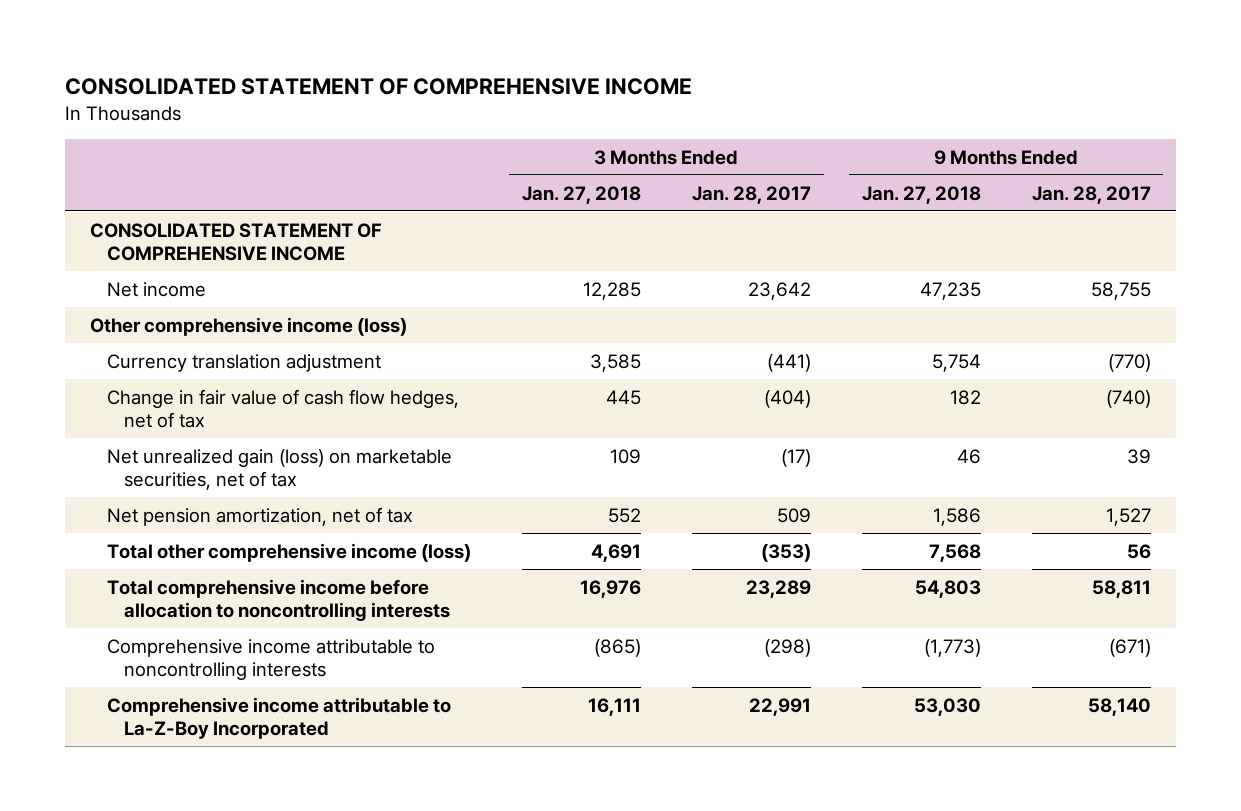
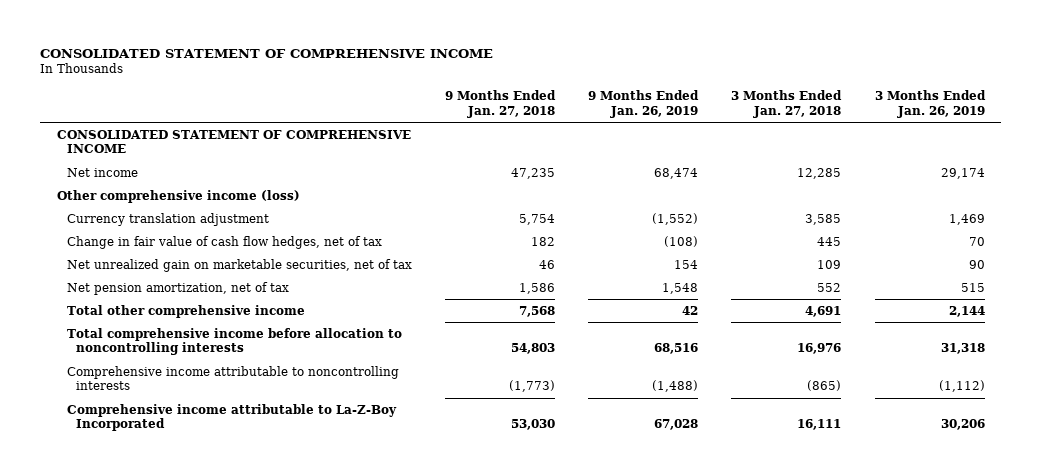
- | 3 Months Ended Jan. 27, 2018 | 3 Months Ended Jan. 28, 2017 | 9 Months Ended Jan. 27, 2018 | 9 Months Ended Jan. 28, 2017
+ | 9 Months Ended Jan. 27, 2018 | 9 Months Ended Jan. 26, 2019 | 3 Months Ended Jan. 27, 2018 | 3 Months Ended Jan. 26, 2019
- Net unrealized gain (loss) on marketable securities, net of tax | 109 | (17) | 46 | 39
+ Net unrealized gain on marketable securities, net of tax | 46 | 154 | 109 | 90
- Total other comprehensive income (loss) | 4,691 | (353) | 7,568 | 56
+ Total other comprehensive income | 7,568 | 42 | 4,691 | 2,144

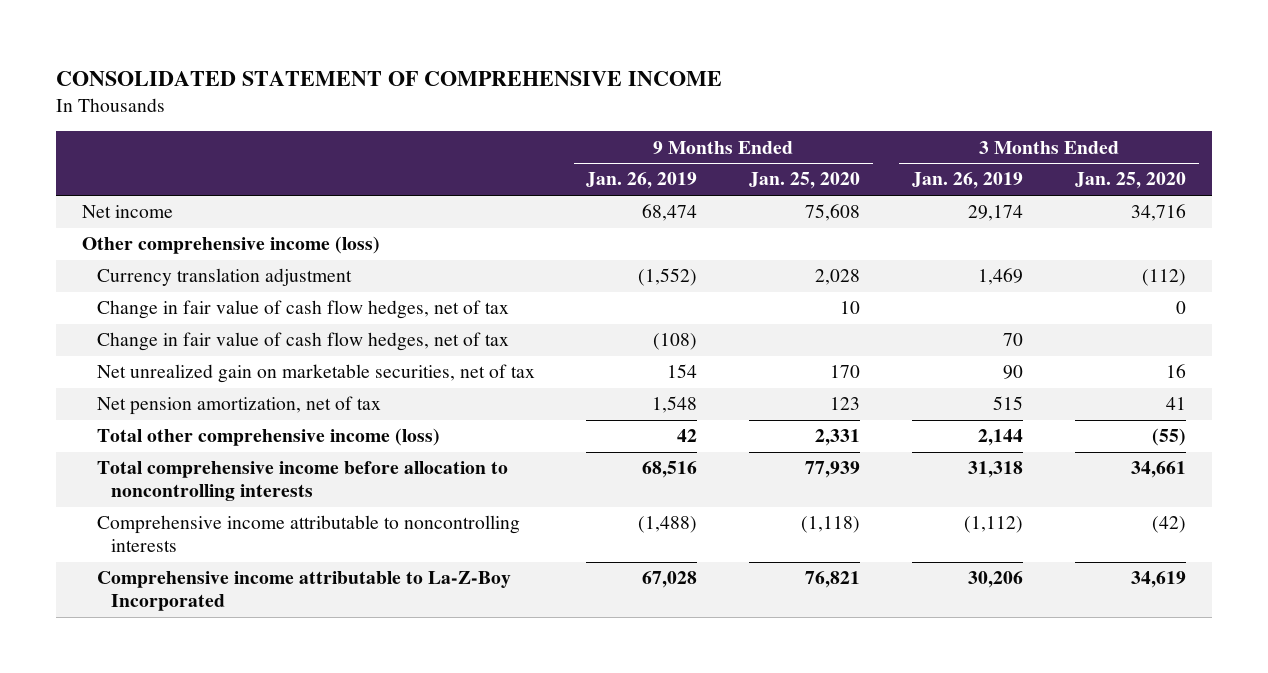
- | 9 Months Ended Jan. 27, 2018 | 9 Months Ended Jan. 26, 2019 | 3 Months Ended Jan. 27, 2018 | 3 Months Ended Jan. 26, 2019
+ | 9 Months Ended Jan. 26, 2019 | 9 Months Ended Jan. 25, 2020 | 3 Months Ended Jan. 26, 2019 | 3 Months Ended Jan. 25, 2020
- CONSOLIDATED STATEMENT OF COMPREHENSIVE INCOME
+ Change in fair value of cash flow hedges, net of tax | | 10 | | 0
- Total other comprehensive income | 7,568 | 42 | 4,691 | 2,144
+ Total other comprehensive income (loss) | 42 | 2,331 | 2,144 | (55)

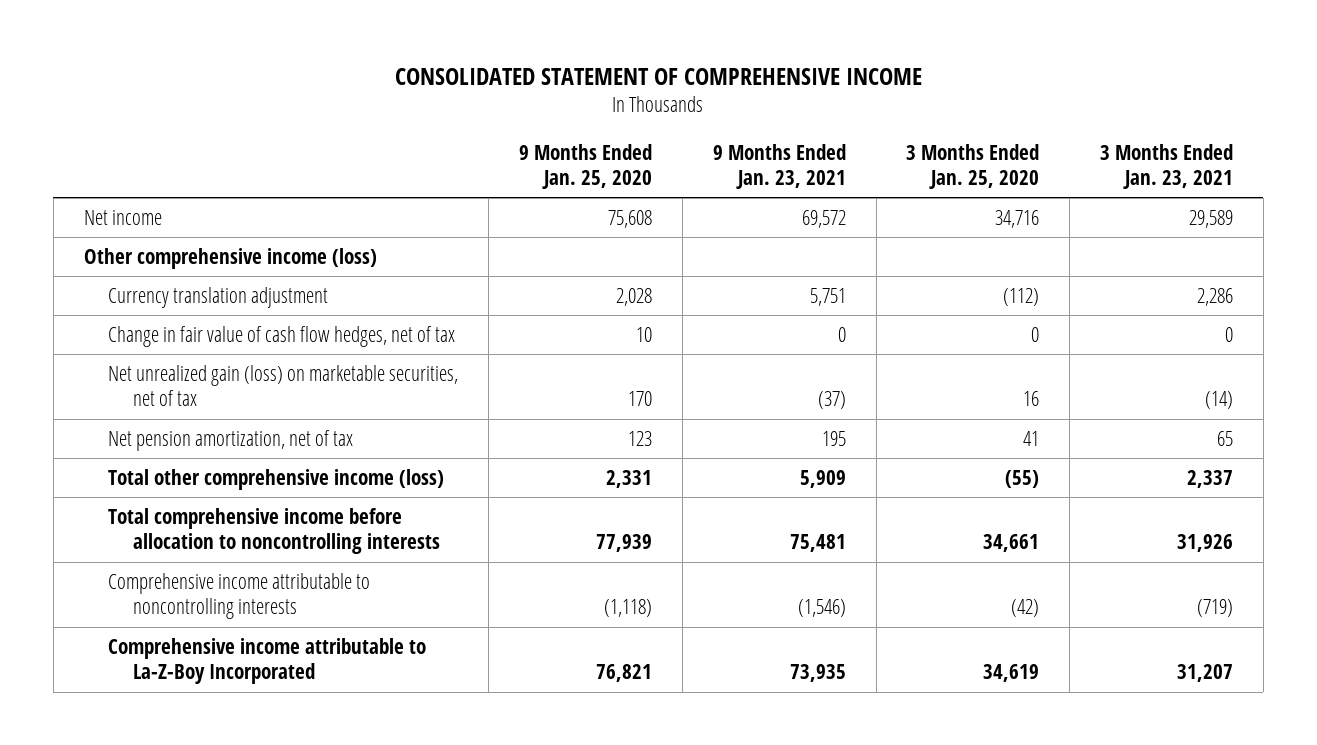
- | 9 Months Ended Jan. 26, 2019 | 9 Months Ended Jan. 25, 2020 | 3 Months Ended Jan. 26, 2019 | 3 Months Ended Jan. 25, 2020
+ | 9 Months Ended Jan. 25, 2020 | 9 Months Ended Jan. 23, 2021 | 3 Months Ended Jan. 25, 2020 | 3 Months Ended Jan. 23, 2021
- Change in fair value of cash flow hedges, net of tax | (108) | | 70 |
- Net unrealized gain on marketable securities, net of tax | 154 | 170 | 90 | 16
+ Net unrealized gain (loss) on marketable securities, net of tax | 170 | (37) | 16 | (14)

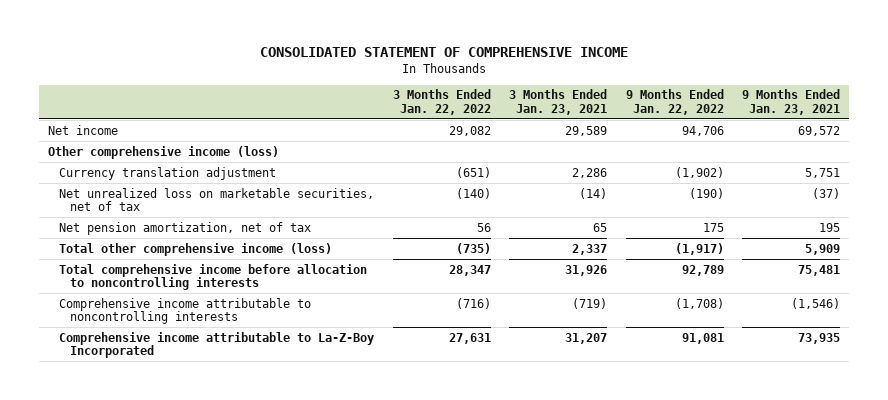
- | 9 Months Ended Jan. 25, 2020 | 9 Months Ended Jan. 23, 2021 | 3 Months Ended Jan. 25, 2020 | 3 Months Ended Jan. 23, 2021
+ | 3 Months Ended Jan. 22, 2022 | 3 Months Ended Jan. 23, 2021 | 9 Months Ended Jan. 22, 2022 | 9 Months Ended Jan. 23, 2021
- Change in fair value of cash flow hedges, net of tax | 10 | 0 | 0 | 0
- Net unrealized gain (loss) on marketable securities, net of tax | 170 | (37) | 16 | (14)
+ Net unrealized loss on marketable securities, net of tax | (140) | (14) | (190) | (37)

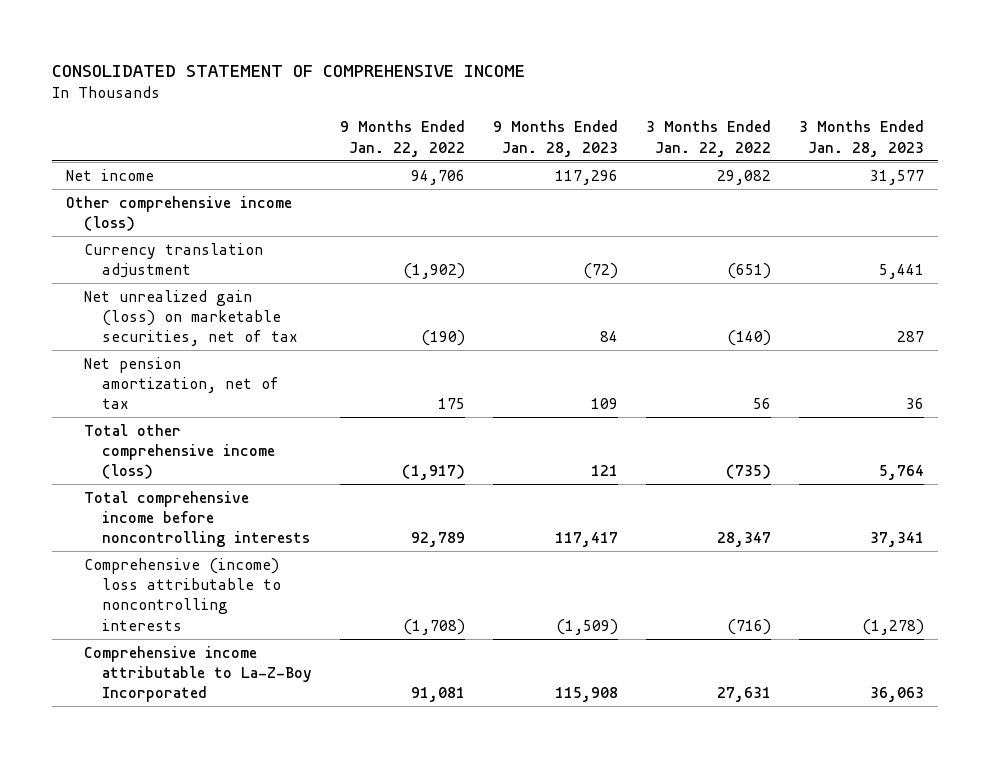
- | 3 Months Ended Jan. 22, 2022 | 3 Months Ended Jan. 23, 2021 | 9 Months Ended Jan. 22, 2022 | 9 Months Ended Jan. 23, 2021
+ | 9 Months Ended Jan. 22, 2022 | 9 Months Ended Jan. 28, 2023 | 3 Months Ended Jan. 22, 2022 | 3 Months Ended Jan. 28, 2023
- Net unrealized loss on marketable securities, net of tax | (140) | (14) | (190) | (37)
+ Net unrealized gain (loss) on marketable securities, net of tax | (190) | 84 | (140) | 287
- Total comprehensive income before allocation to noncontrolling interests | 28,347 | 31,926 | 92,789 | 75,481
- Comprehensive income attributable to noncontrolling interests | (716) | (719) | (1,708) | (1,546)
+ Total comprehensive income before noncontrolling interests | 92,789 | 117,417 | 28,347 | 37,341
+ Comprehensive (income) loss attributable to noncontrolling interests | (1,708) | (1,509) | (716) | (1,278)

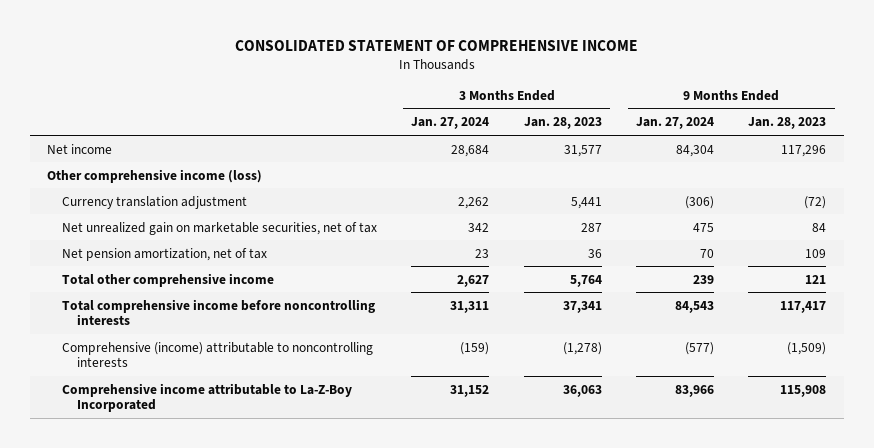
- | 9 Months Ended Jan. 22, 2022 | 9 Months Ended Jan. 28, 2023 | 3 Months Ended Jan. 22, 2022 | 3 Months Ended Jan. 28, 2023
+ | 3 Months Ended Jan. 27, 2024 | 3 Months Ended Jan. 28, 2023 | 9 Months Ended Jan. 27, 2024 | 9 Months Ended Jan. 28, 2023
- Net unrealized gain (loss) on marketable securities, net of tax | (190) | 84 | (140) | 287
+ Net unrealized gain on marketable securities, net of tax | 342 | 287 | 475 | 84
- Total other comprehensive income (loss) | (1,917) | 121 | (735) | 5,764
+ Total other comprehensive income | 2,627 | 5,764 | 239 | 121
- Comprehensive (income) loss attributable to noncontrolling interests | (1,708) | (1,509) | (716) | (1,278)
+ Comprehensive (income) attributable to noncontrolling interests | (159) | (1,278) | (577) | (1,509)

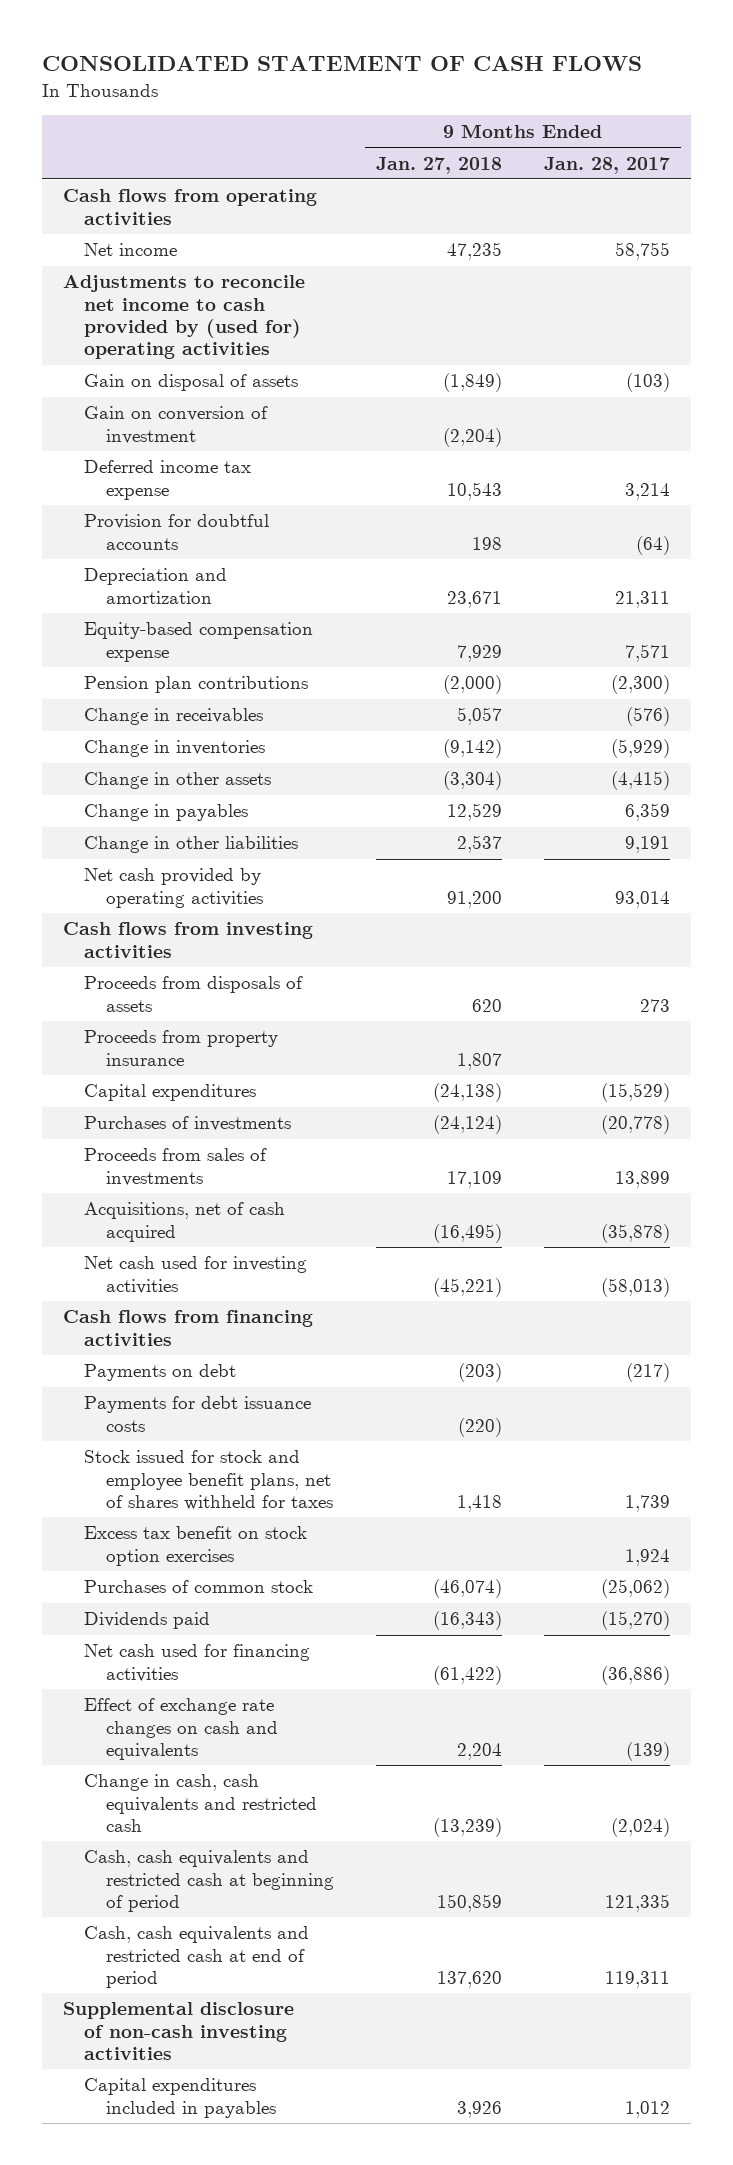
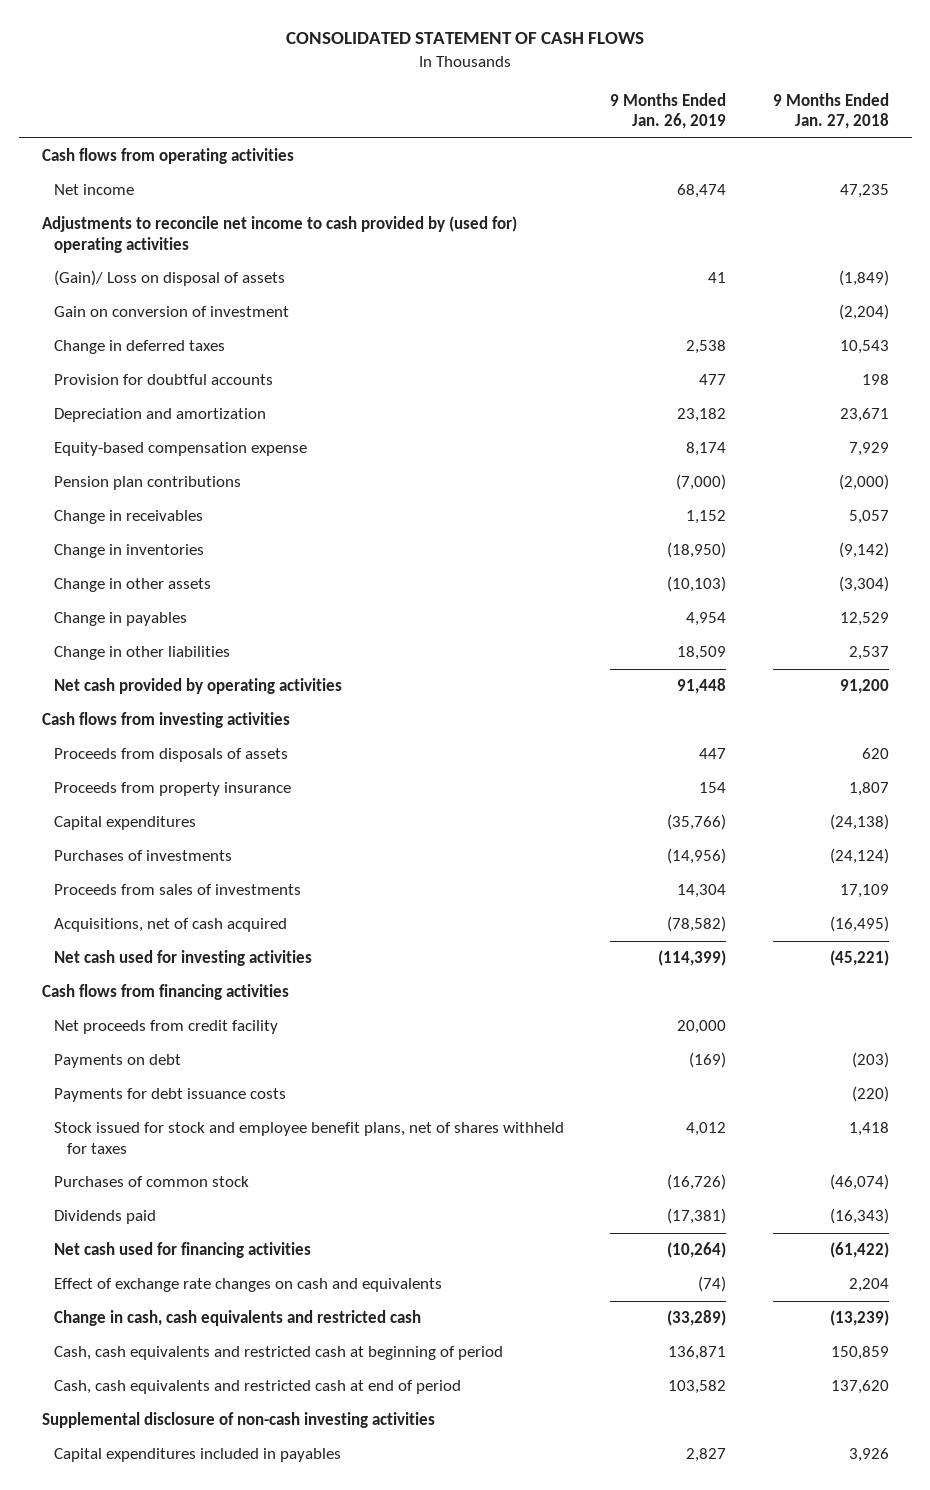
- | 9 Months Ended Jan. 27, 2018 | 9 Months Ended Jan. 28, 2017
+ | 9 Months Ended Jan. 26, 2019 | 9 Months Ended Jan. 27, 2018
- Gain on disposal of assets | (1,849) | (103)
+ (Gain)/ Loss on disposal of assets | 41 | (1,849)
- Deferred income tax expense | 10,543 | 3,214
+ Change in deferred taxes | 2,538 | 10,543
+ Net proceeds from credit facility | 20,000 |
- Excess tax benefit on stock option exercises | | 1,924

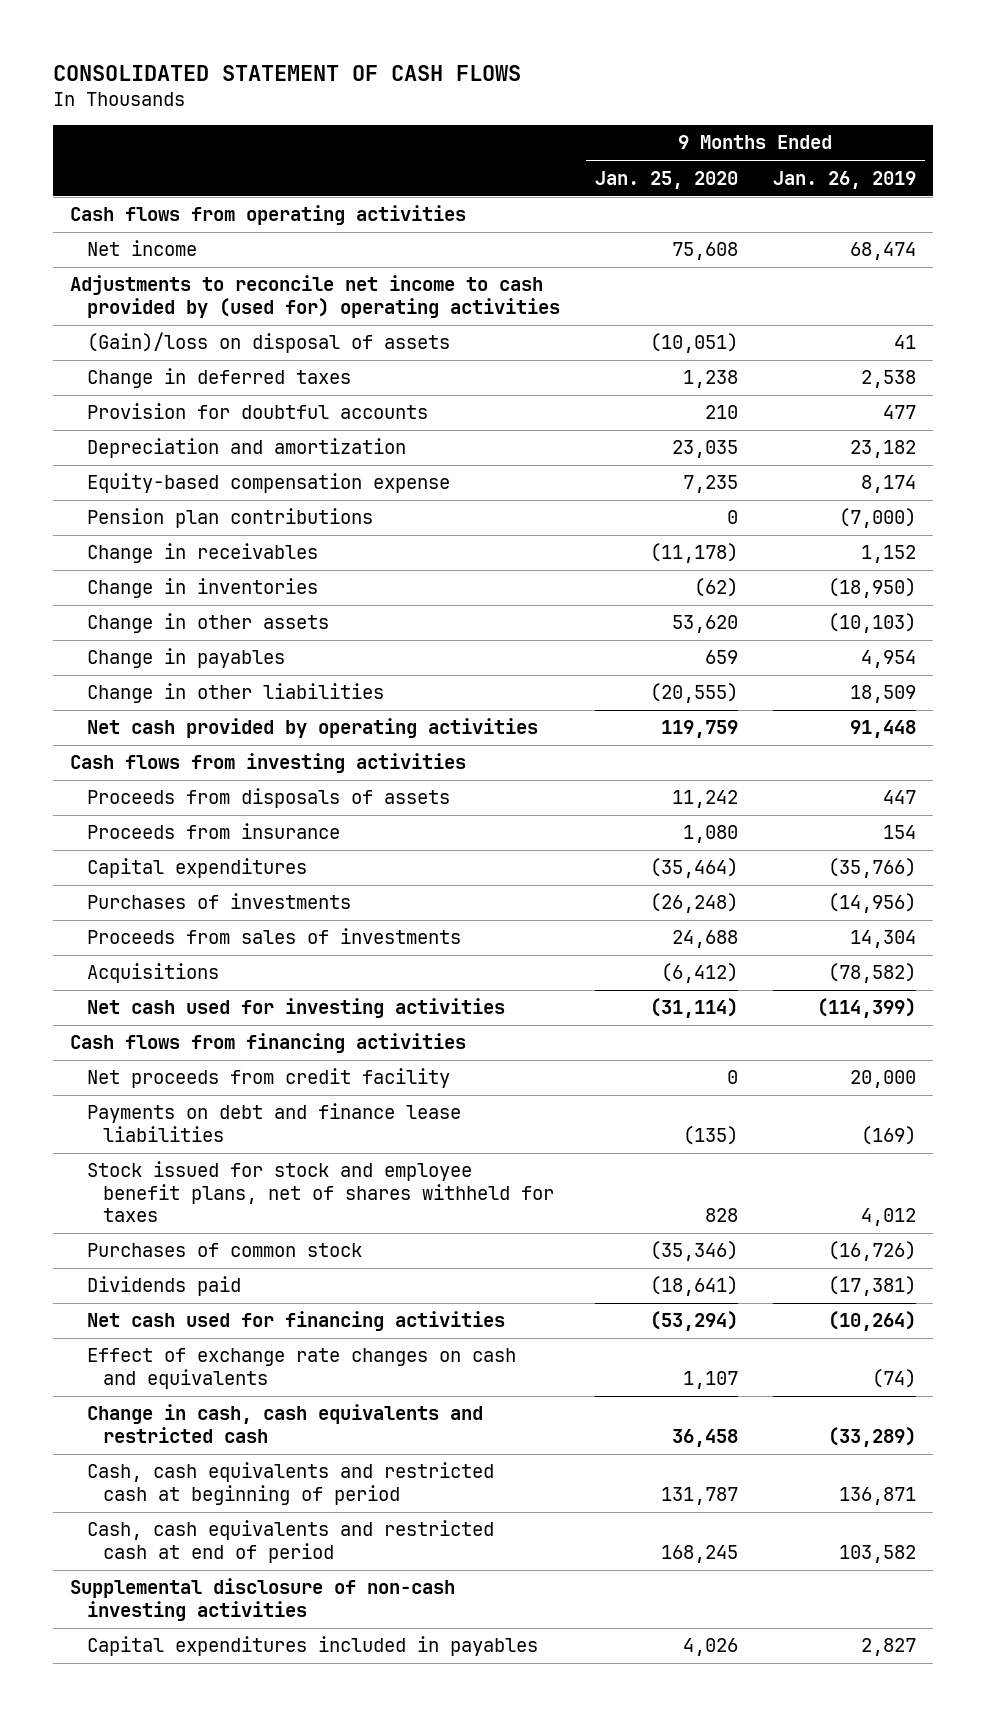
- | 9 Months Ended Jan. 26, 2019 | 9 Months Ended Jan. 27, 2018
+ | 9 Months Ended Jan. 25, 2020 | 9 Months Ended Jan. 26, 2019
- (Gain)/ Loss on disposal of assets | 41 | (1,849)
- Gain on conversion of investment | | (2,204)
+ (Gain)/loss on disposal of assets | (10,051) | 41
- Proceeds from property insurance | 154 | 1,807
+ Proceeds from insurance | 1,080 | 154
- Acquisitions, net of cash acquired | (78,582) | (16,495)
+ Acquisitions | (6,412) | (78,582)
- Payments on debt | (169) | (203)
- Payments for debt issuance costs | | (220)
+ Payments on debt and finance lease liabilities | (135) | (169)

